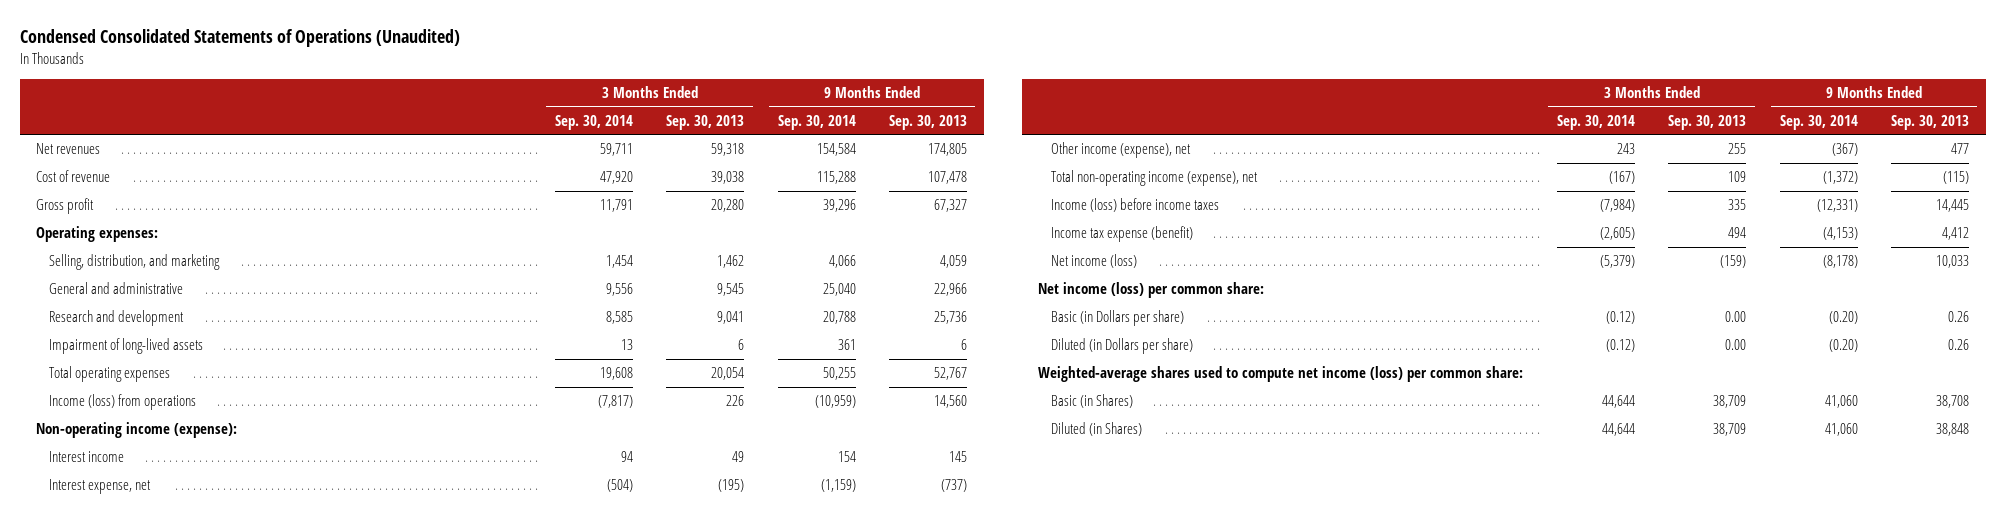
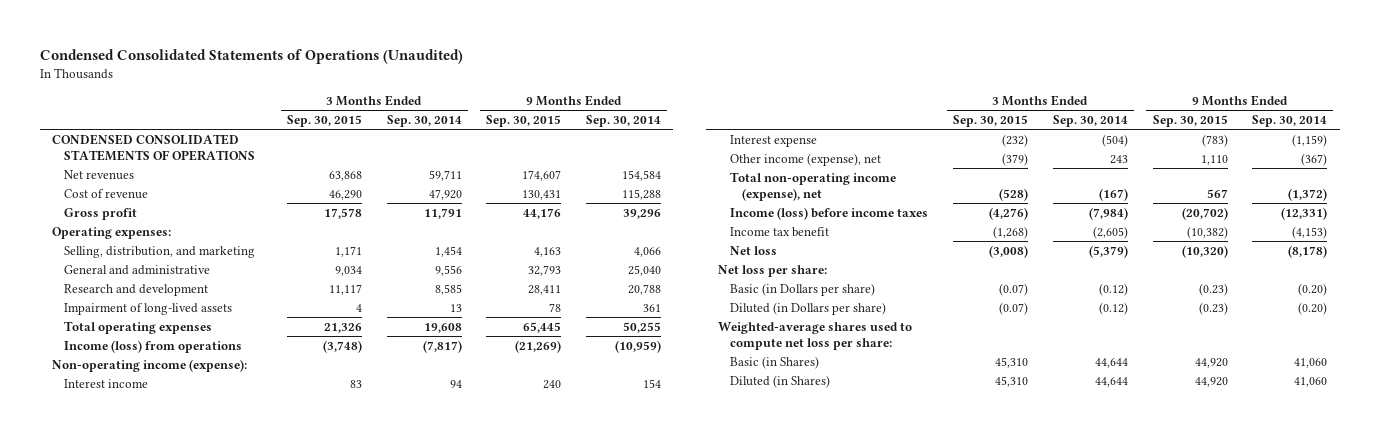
- | 3 Months Ended Sep. 30, 2014 | 3 Months Ended Sep. 30, 2013 | 9 Months Ended Sep. 30, 2014 | 9 Months Ended Sep. 30, 2013
+ | 3 Months Ended Sep. 30, 2015 | 3 Months Ended Sep. 30, 2014 | 9 Months Ended Sep. 30, 2015 | 9 Months Ended Sep. 30, 2014
+ CONDENSED CONSOLIDATED STATEMENTS OF OPERATIONS
- Interest expense, net | (504) | (195) | (1,159) | (737)
+ Interest expense | (232) | (504) | (783) | (1,159)
- Income tax expense (benefit) | (2,605) | 494 | (4,153) | 4,412
- Net income (loss) | (5,379) | (159) | (8,178) | 10,033
- Net income (loss) per common share:
+ Income tax benefit | (1,268) | (2,605) | (10,382) | (4,153)
+ Net loss | (3,008) | (5,379) | (10,320) | (8,178)
+ Net loss per share:
- Weighted-average shares used to compute net income (loss) per common share:
+ Weighted-average shares used to compute net loss per share:

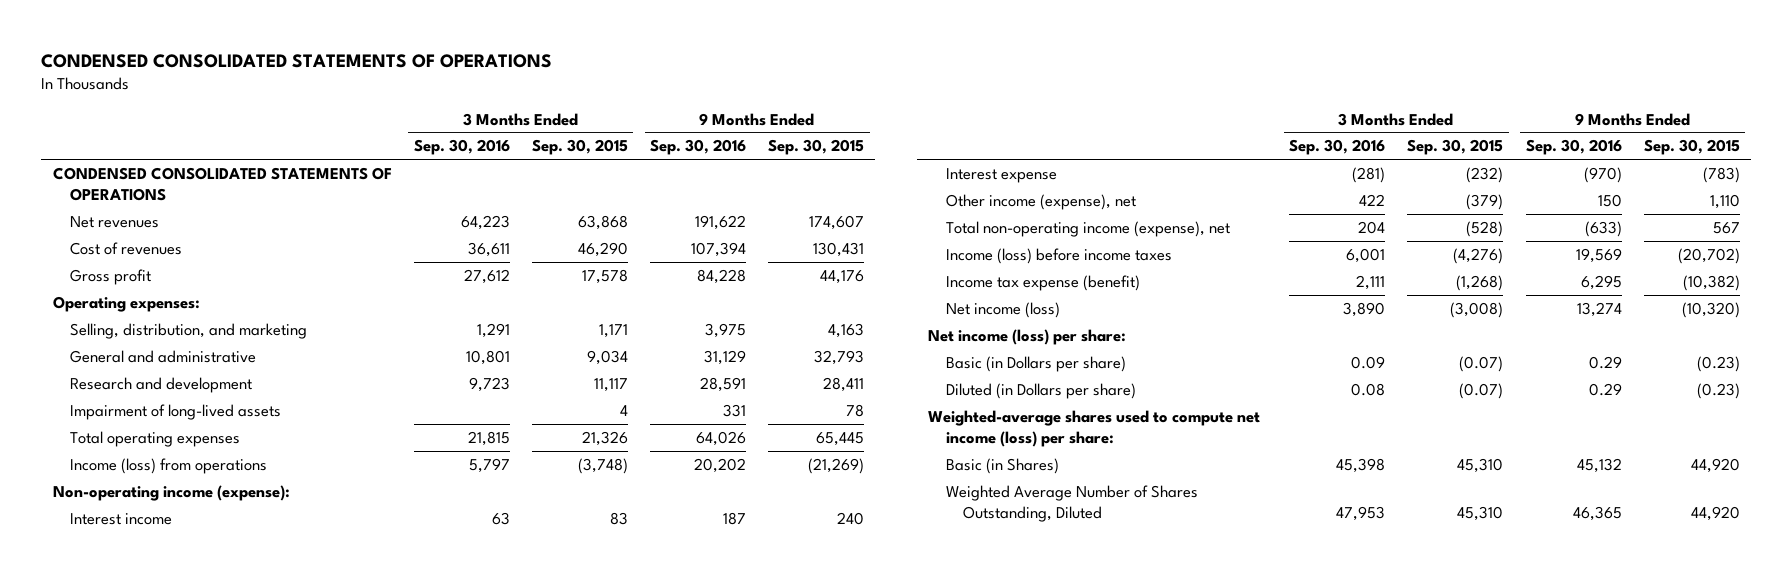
- Condensed Consolidated Statements of Operations (Unaudited)
+ CONDENSED CONSOLIDATED STATEMENTS OF OPERATIONS
- | 3 Months Ended Sep. 30, 2015 | 3 Months Ended Sep. 30, 2014 | 9 Months Ended Sep. 30, 2015 | 9 Months Ended Sep. 30, 2014
+ | 3 Months Ended Sep. 30, 2016 | 3 Months Ended Sep. 30, 2015 | 9 Months Ended Sep. 30, 2016 | 9 Months Ended Sep. 30, 2015
- Cost of revenue | 46,290 | 47,920 | 130,431 | 115,288
+ Cost of revenues | 36,611 | 46,290 | 107,394 | 130,431
- Income tax benefit | (1,268) | (2,605) | (10,382) | (4,153)
- Net loss | (3,008) | (5,379) | (10,320) | (8,178)
- Net loss per share:
+ Income tax expense (benefit) | 2,111 | (1,268) | 6,295 | (10,382)
+ Net income (loss) | 3,890 | (3,008) | 13,274 | (10,320)
+ Net income (loss) per share:
- Weighted-average shares used to compute net loss per share:
+ Weighted-average shares used to compute net income (loss) per share:
- Diluted (in Shares) | 45,310 | 44,644 | 44,920 | 41,060
+ Weighted Average Number of Shares Outstanding, Diluted | 47,953 | 45,310 | 46,365 | 44,920

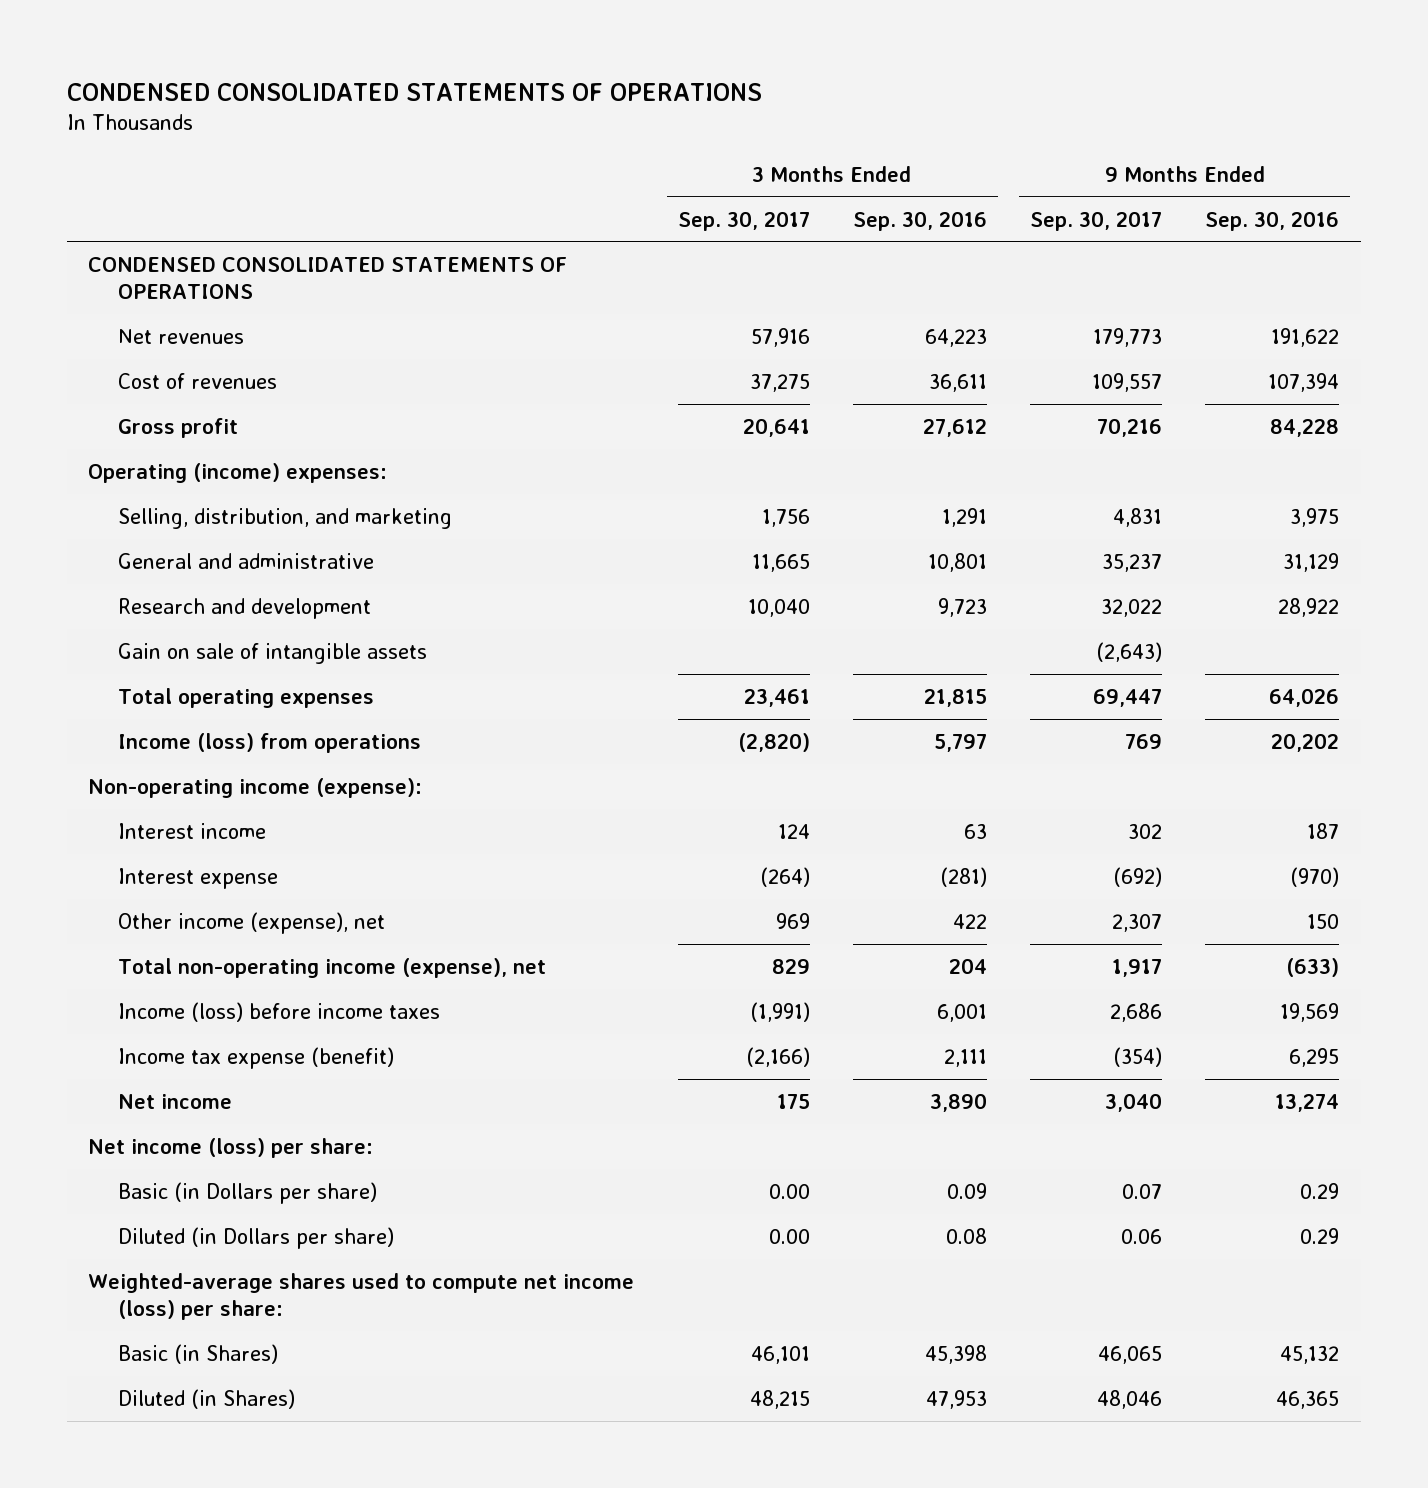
- | 3 Months Ended Sep. 30, 2016 | 3 Months Ended Sep. 30, 2015 | 9 Months Ended Sep. 30, 2016 | 9 Months Ended Sep. 30, 2015
+ | 3 Months Ended Sep. 30, 2017 | 3 Months Ended Sep. 30, 2016 | 9 Months Ended Sep. 30, 2017 | 9 Months Ended Sep. 30, 2016
- Operating expenses:
+ Operating (income) expenses:
- Research and development | 9,723 | 11,117 | 28,591 | 28,411
- Impairment of long-lived assets | | 4 | 331 | 78
+ Research and development | 10,040 | 9,723 | 32,022 | 28,922
+ Gain on sale of intangible assets | | | (2,643) |
- Net income (loss) | 3,890 | (3,008) | 13,274 | (10,320)
+ Net income | 175 | 3,890 | 3,040 | 13,274
- Weighted Average Number of Shares Outstanding, Diluted | 47,953 | 45,310 | 46,365 | 44,920
+ Diluted (in Shares) | 48,215 | 47,953 | 48,046 | 46,365

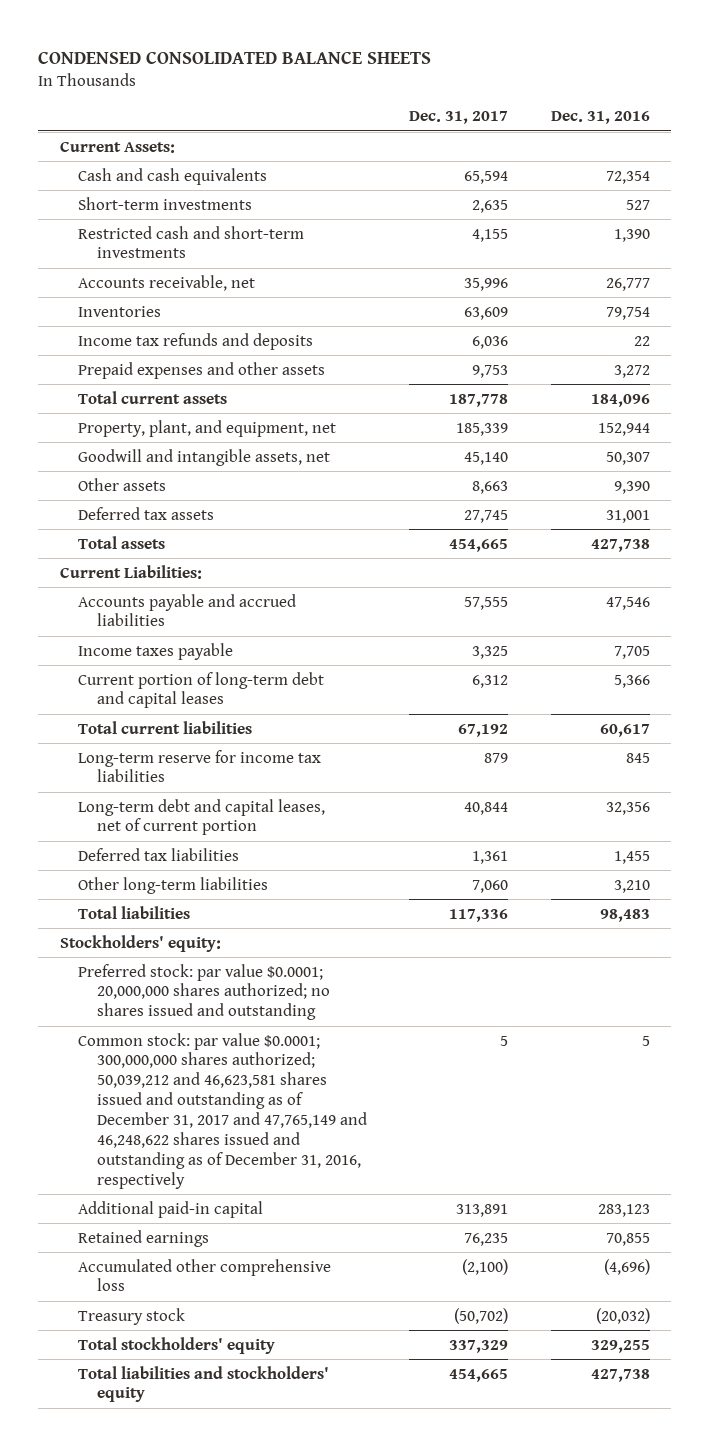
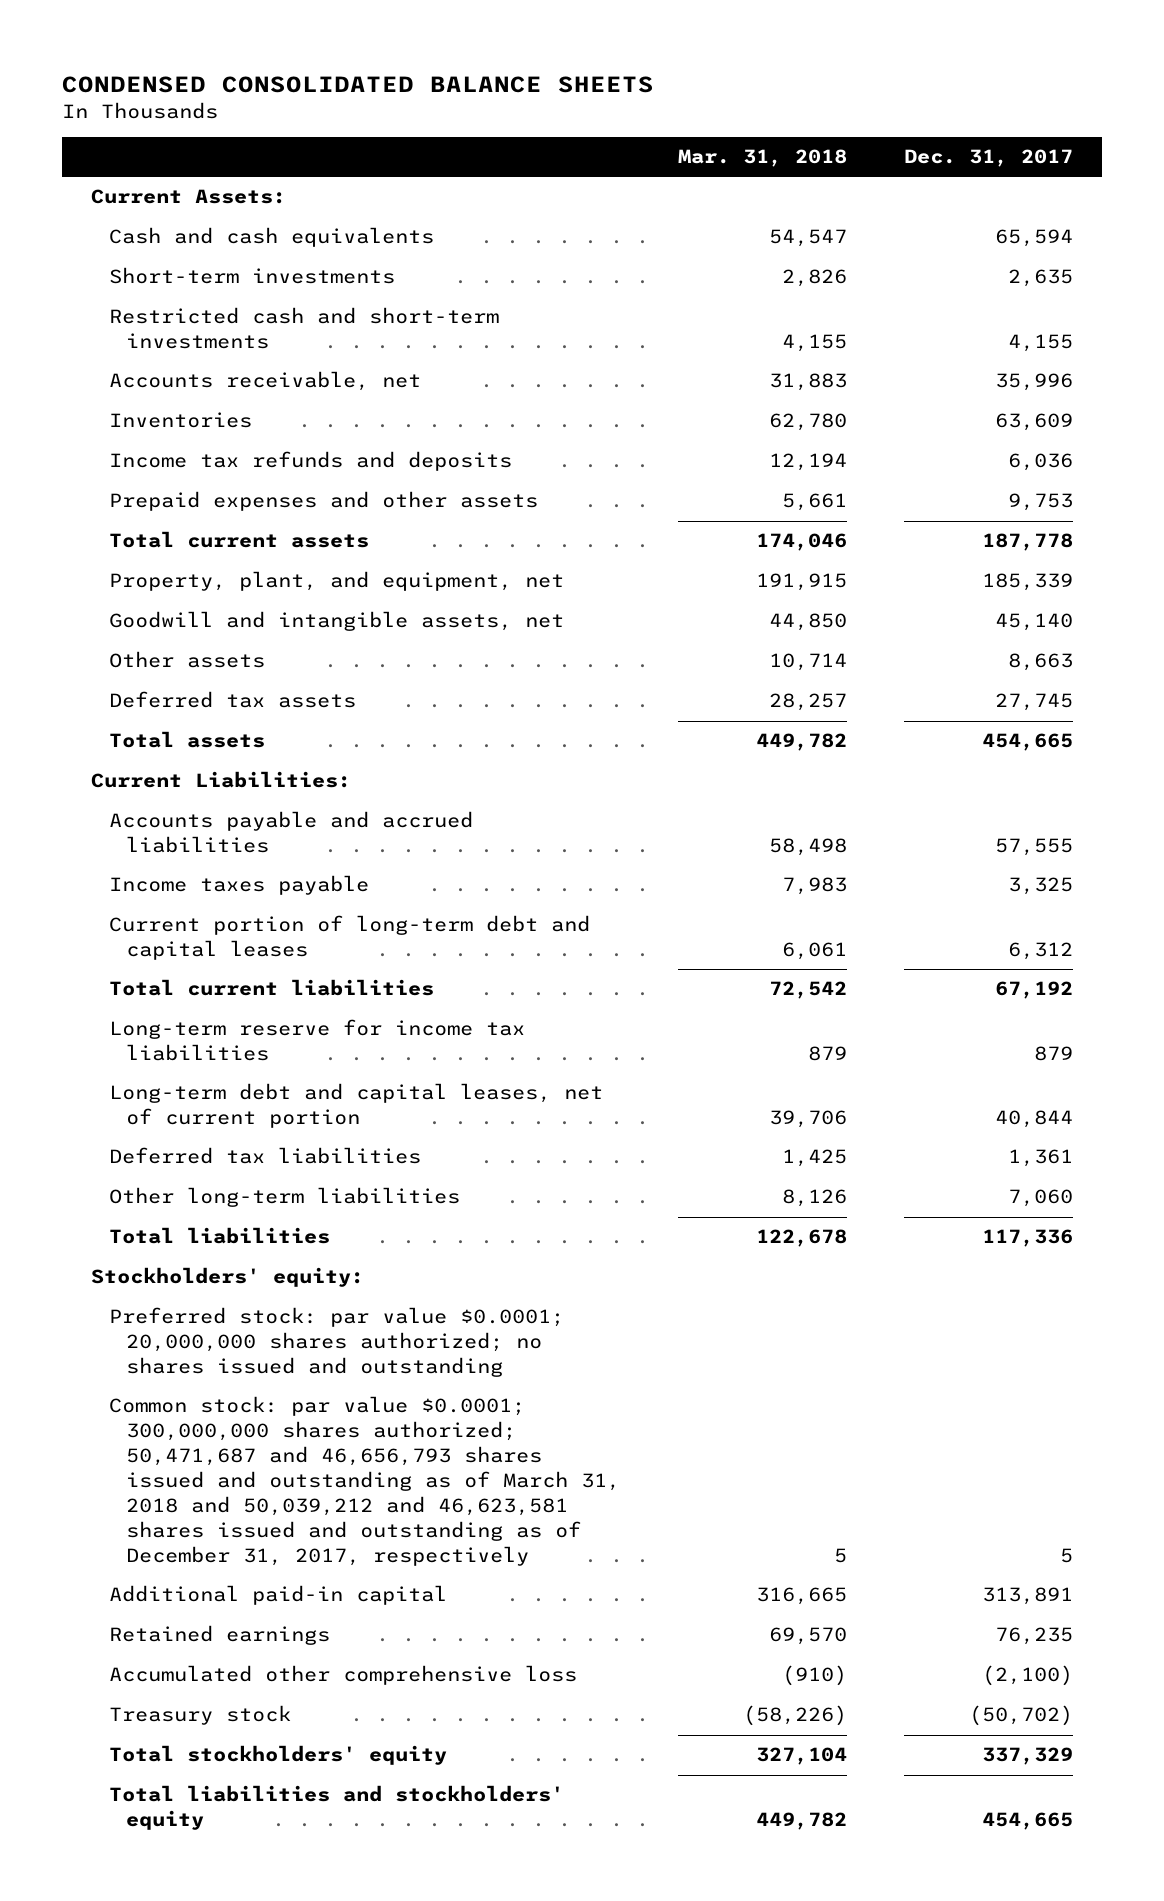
- | Dec. 31, 2017 | Dec. 31, 2016
+ | Mar. 31, 2018 | Dec. 31, 2017
- Common stock: par value $0.0001; 300,000,000 shares authorized; 50,039,212 and 46,623,581 shares issued and outstanding as of December 31, 2017 and 47,765,149 and 46,248,622 shares issued and outstanding as of December 31, 2016, respectively | 5 | 5
+ Common stock: par value $0.0001; 300,000,000 shares authorized; 50,471,687 and 46,656,793 shares issued and outstanding as of March 31, 2018 and 50,039,212 and 46,623,581 shares issued and outstanding as of December 31, 2017, respectively | 5 | 5

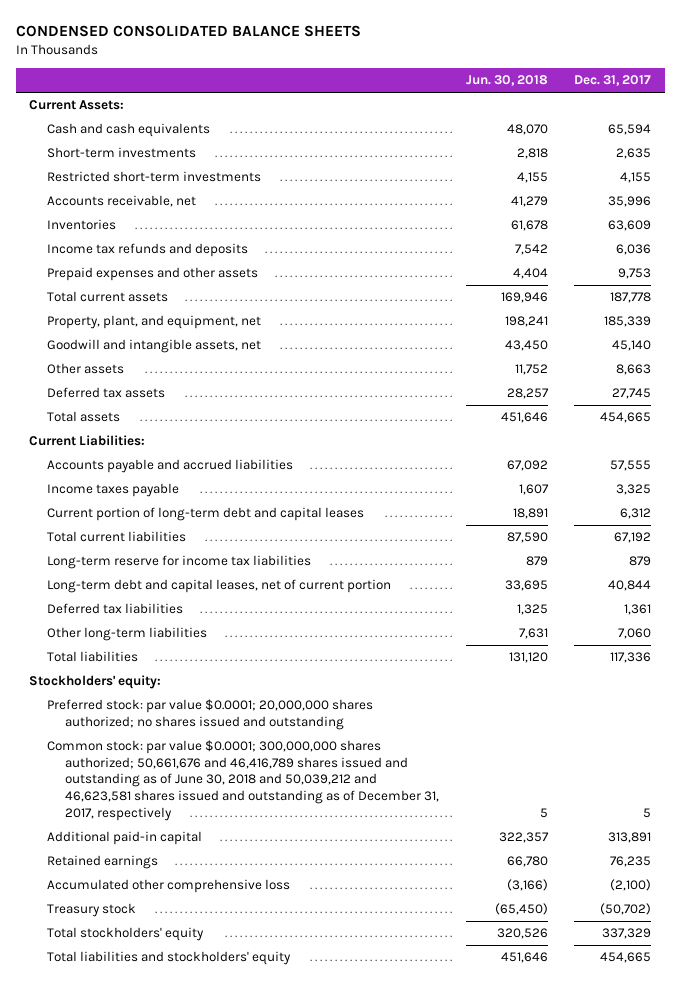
- | Mar. 31, 2018 | Dec. 31, 2017
+ | Jun. 30, 2018 | Dec. 31, 2017
- Restricted cash and short-term investments | 4,155 | 4,155
+ Restricted short-term investments | 4,155 | 4,155
- Common stock: par value $0.0001; 300,000,000 shares authorized; 50,471,687 and 46,656,793 shares issued and outstanding as of March 31, 2018 and 50,039,212 and 46,623,581 shares issued and outstanding as of December 31, 2017, respectively | 5 | 5
+ Common stock: par value $0.0001; 300,000,000 shares authorized; 50,661,676 and 46,416,789 shares issued and outstanding as of June 30, 2018 and 50,039,212 and 46,623,581 shares issued and outstanding as of December 31, 2017, respectively | 5 | 5

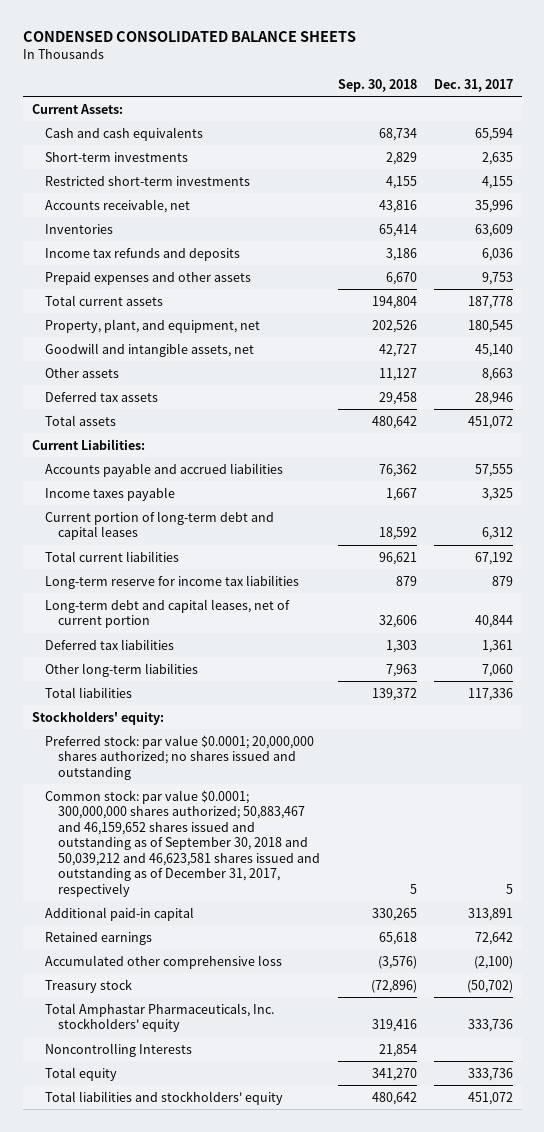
- | Jun. 30, 2018 | Dec. 31, 2017
+ | Sep. 30, 2018 | Dec. 31, 2017
- Property, plant, and equipment, net | 198,241 | 185,339
+ Property, plant, and equipment, net | 202,526 | 180,545
- Deferred tax assets | 28,257 | 27,745
- Total assets | 451,646 | 454,665
+ Deferred tax assets | 29,458 | 28,946
+ Total assets | 480,642 | 451,072
- Common stock: par value $0.0001; 300,000,000 shares authorized; 50,661,676 and 46,416,789 shares issued and outstanding as of June 30, 2018 and 50,039,212 and 46,623,581 shares issued and outstanding as of December 31, 2017, respectively | 5 | 5
+ Common stock: par value $0.0001; 300,000,000 shares authorized; 50,883,467 and 46,159,652 shares issued and outstanding as of September 30, 2018 and 50,039,212 and 46,623,581 shares issued and outstanding as of December 31, 2017, respectively | 5 | 5
- Retained earnings | 66,780 | 76,235
+ Retained earnings | 65,618 | 72,642
- Total stockholders' equity | 320,526 | 337,329
- Total liabilities and stockholders' equity | 451,646 | 454,665
+ Total Amphastar Pharmaceuticals, Inc. stockholders' equity | 319,416 | 333,736
+ Noncontrolling Interests | 21,854 |
+ Total equity | 341,270 | 333,736
+ Total liabilities and stockholders' equity | 480,642 | 451,072

